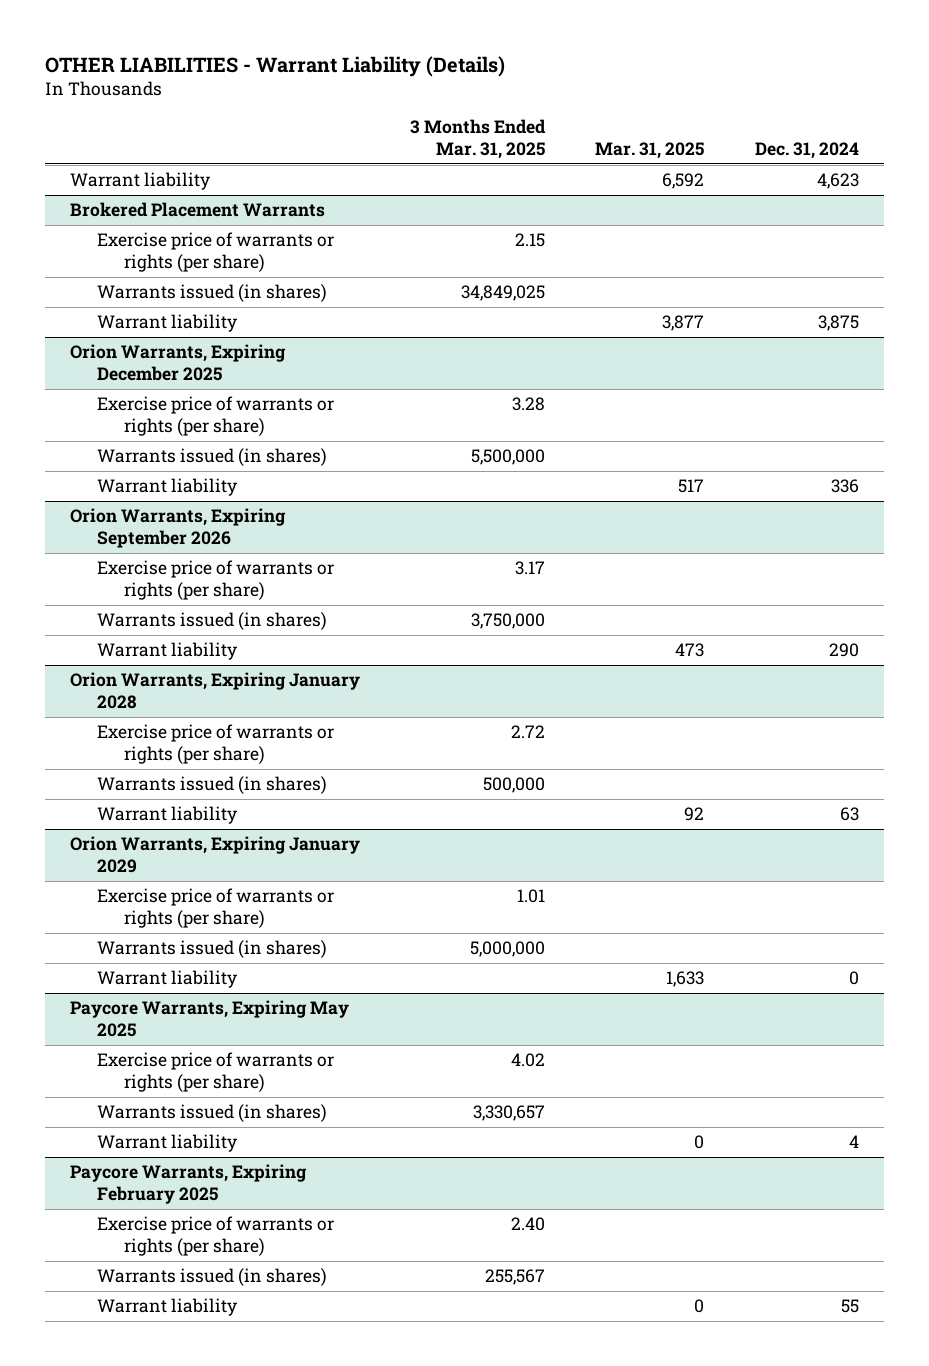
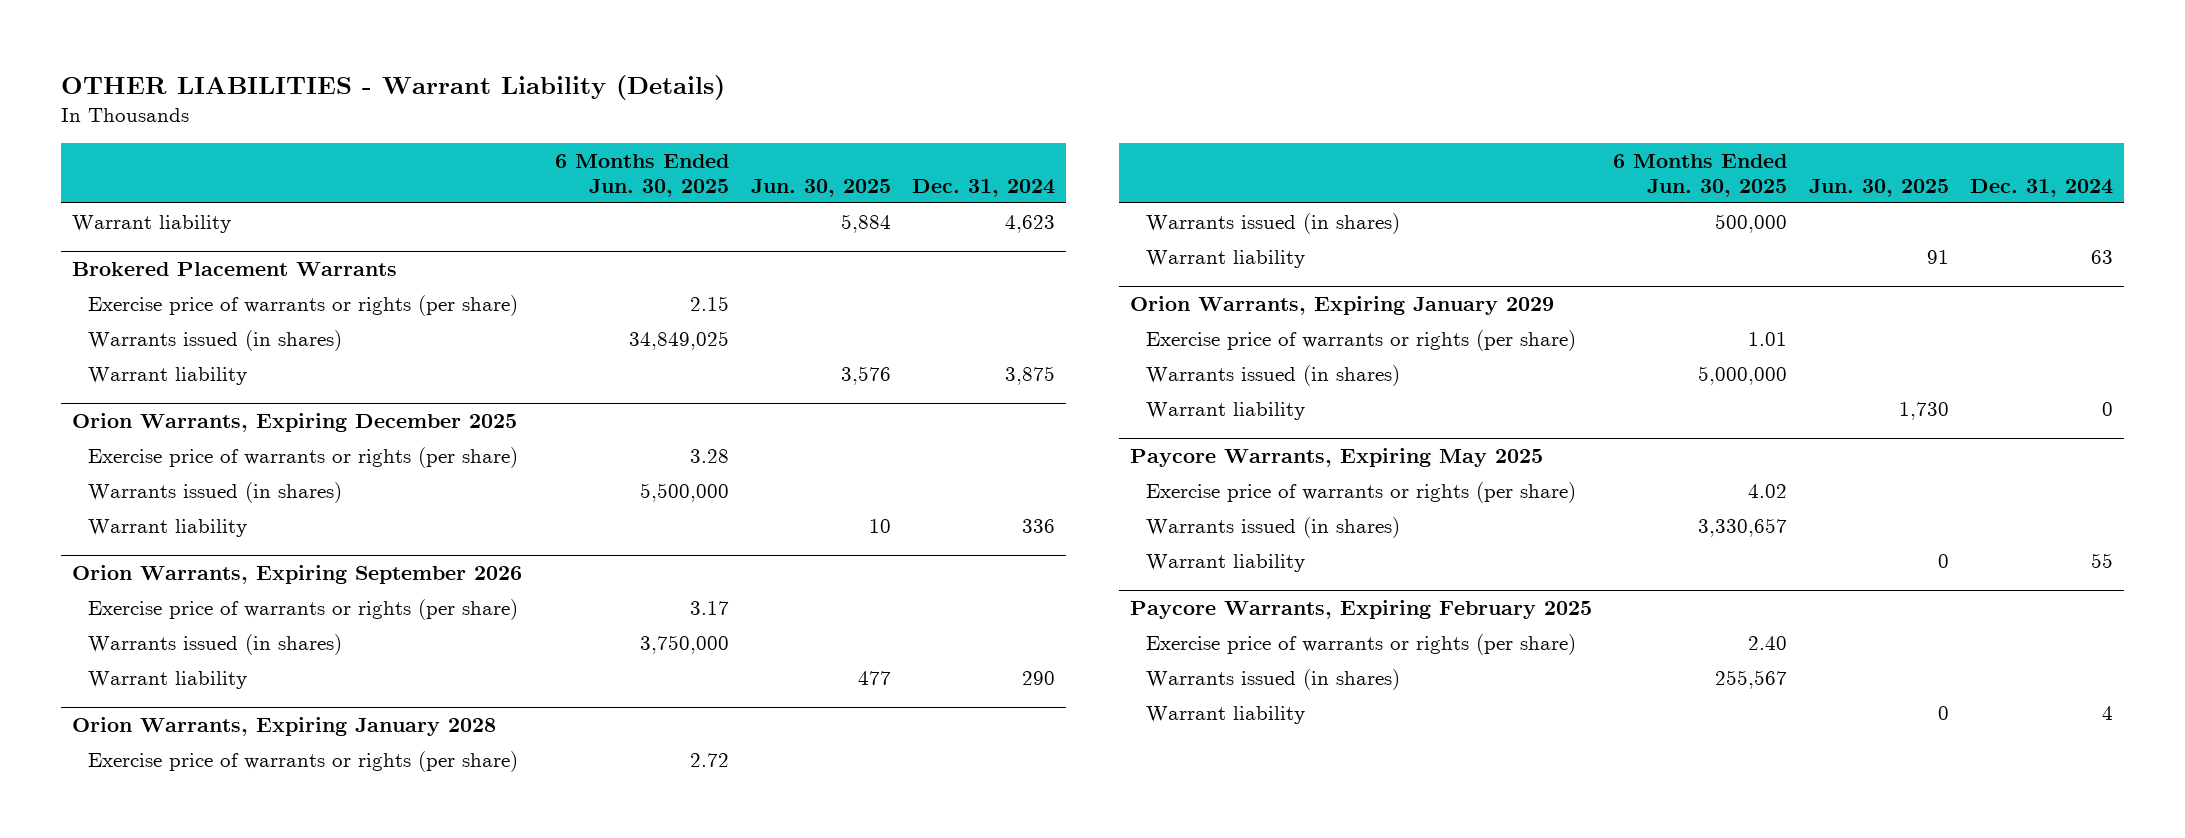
- | 3 Months Ended Mar. 31, 2025 | Mar. 31, 2025 | Dec. 31, 2024
+ | 6 Months Ended Jun. 30, 2025 | Jun. 30, 2025 | Dec. 31, 2024
@ Paycore Warrants, Expiring May 2025
- Warrant liability | | 0 | 4
+ Warrant liability | | 0 | 55
@ Paycore Warrants, Expiring February 2025
- Warrant liability | | 0 | 55
+ Warrant liability | | 0 | 4

